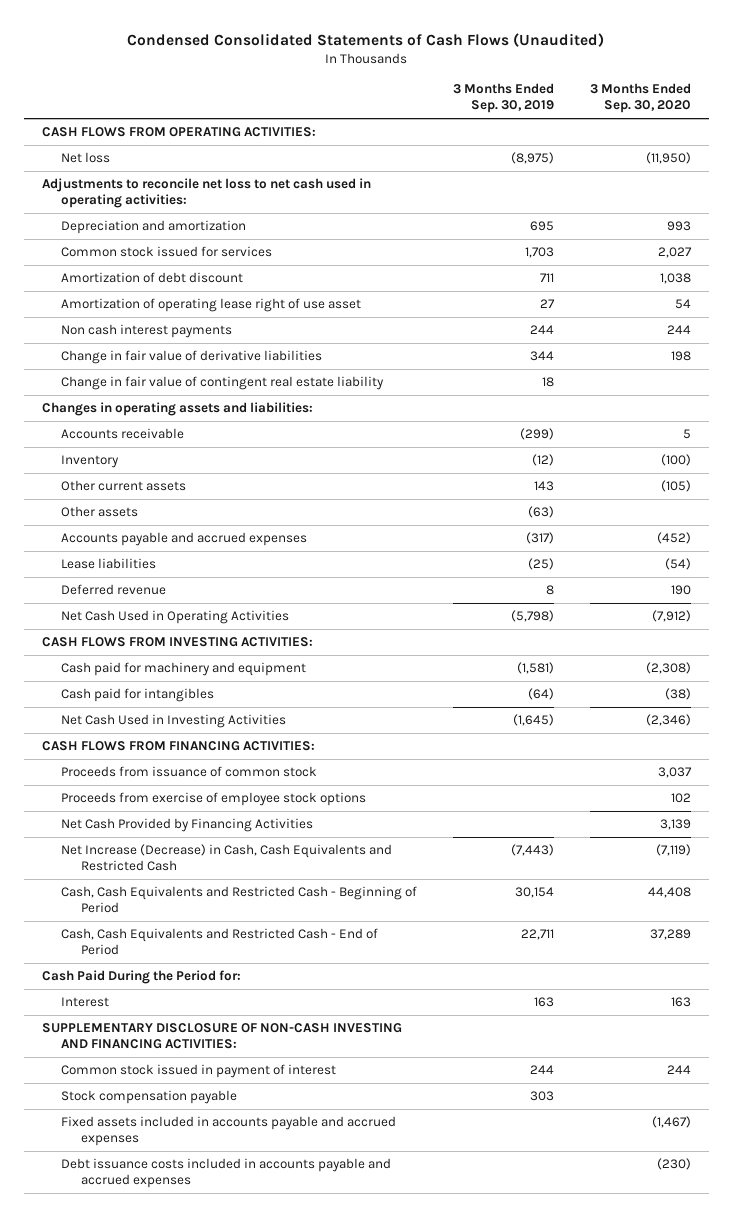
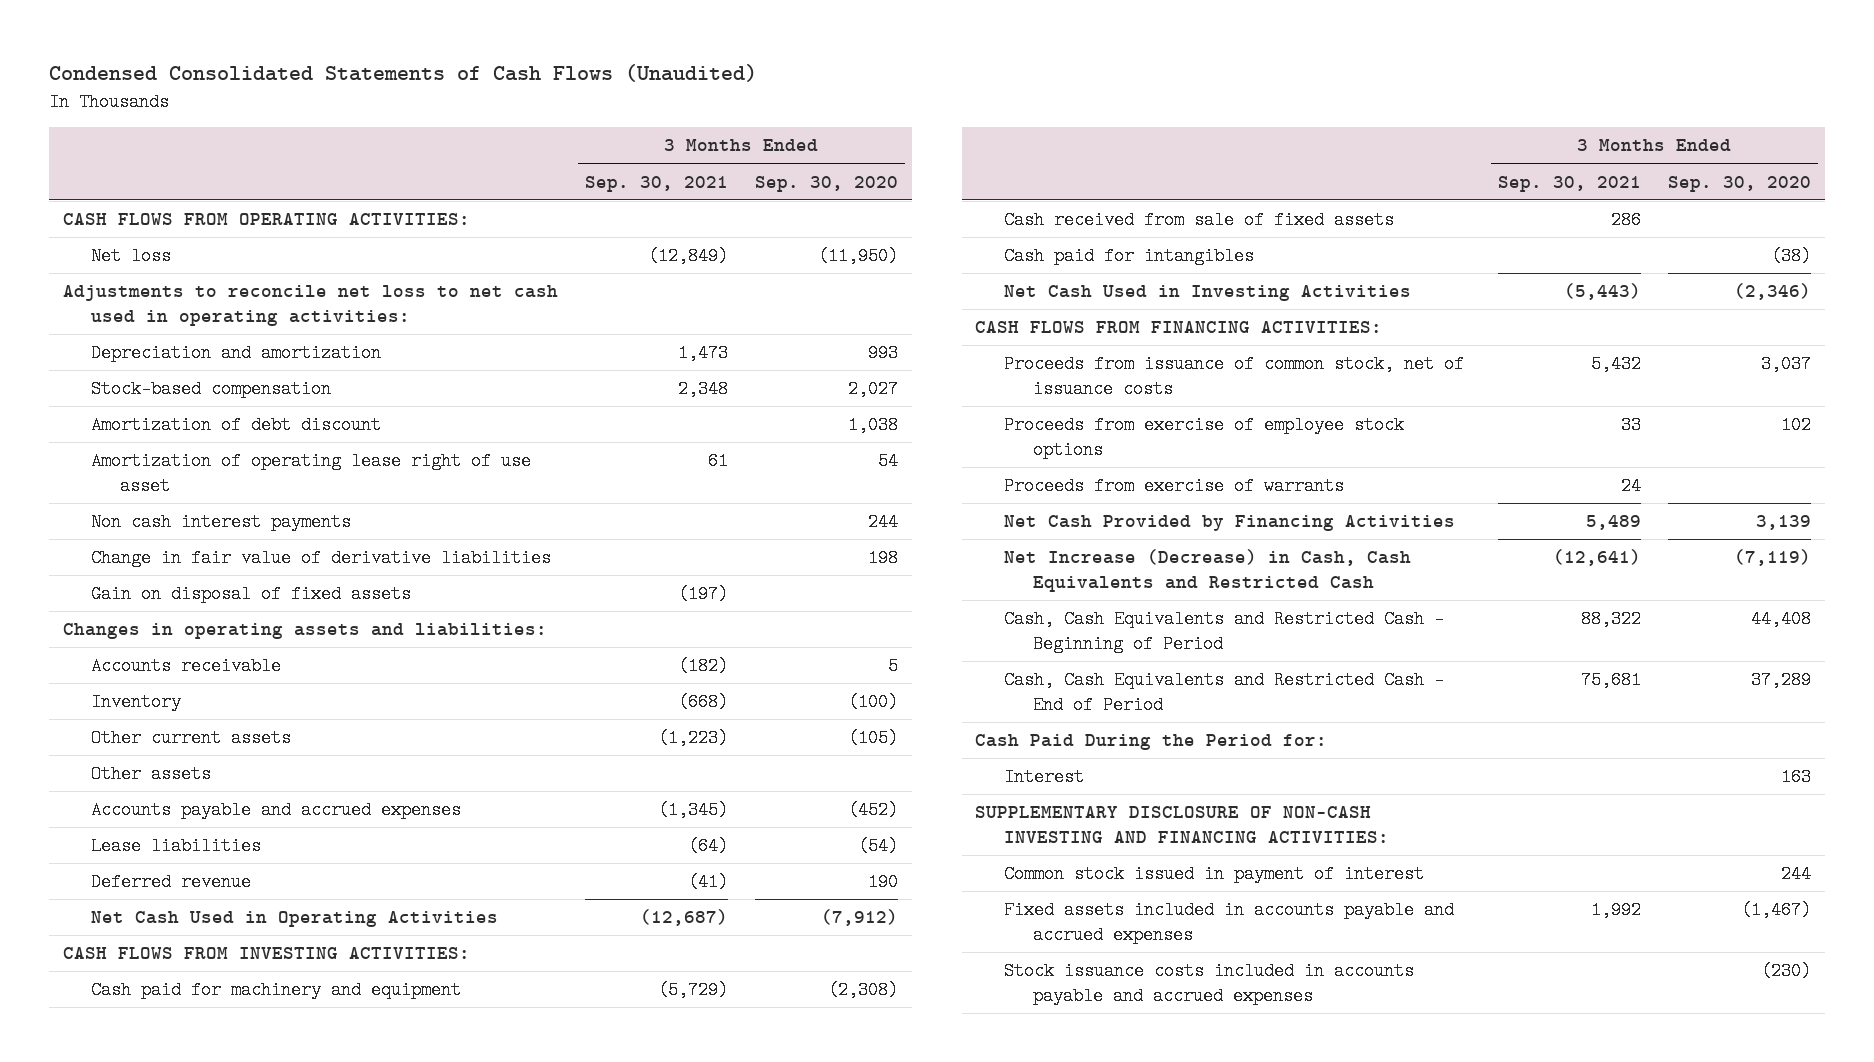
- | 3 Months Ended Sep. 30, 2019 | 3 Months Ended Sep. 30, 2020
+ | 3 Months Ended Sep. 30, 2021 | 3 Months Ended Sep. 30, 2020
- Common stock issued for services | 1,703 | 2,027
+ Stock-based compensation | 2,348 | 2,027
- Change in fair value of contingent real estate liability | 18 |
+ Gain on disposal of fixed assets | (197) |
+ Cash received from sale of fixed assets | 286 |
- Proceeds from issuance of common stock | | 3,037
+ Proceeds from issuance of common stock, net of issuance costs | 5,432 | 3,037
+ Proceeds from exercise of warrants | 24 |
- Stock compensation payable | 303 |
- Debt issuance costs included in accounts payable and accrued expenses | | (230)
+ Stock issuance costs included in accounts payable and accrued expenses | | (230)

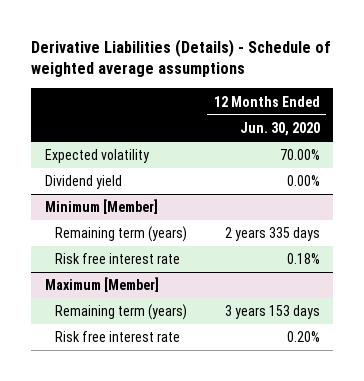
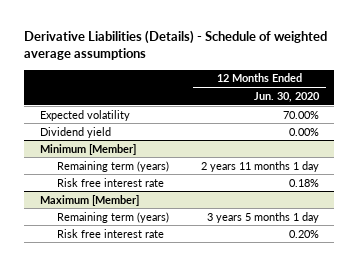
@ Minimum [Member]
- Remaining term (years) | 2 years 335 days
+ Remaining term (years) | 2 years 11 months 1 day
@ Maximum [Member]
- Remaining term (years) | 3 years 153 days
+ Remaining term (years) | 3 years 5 months 1 day

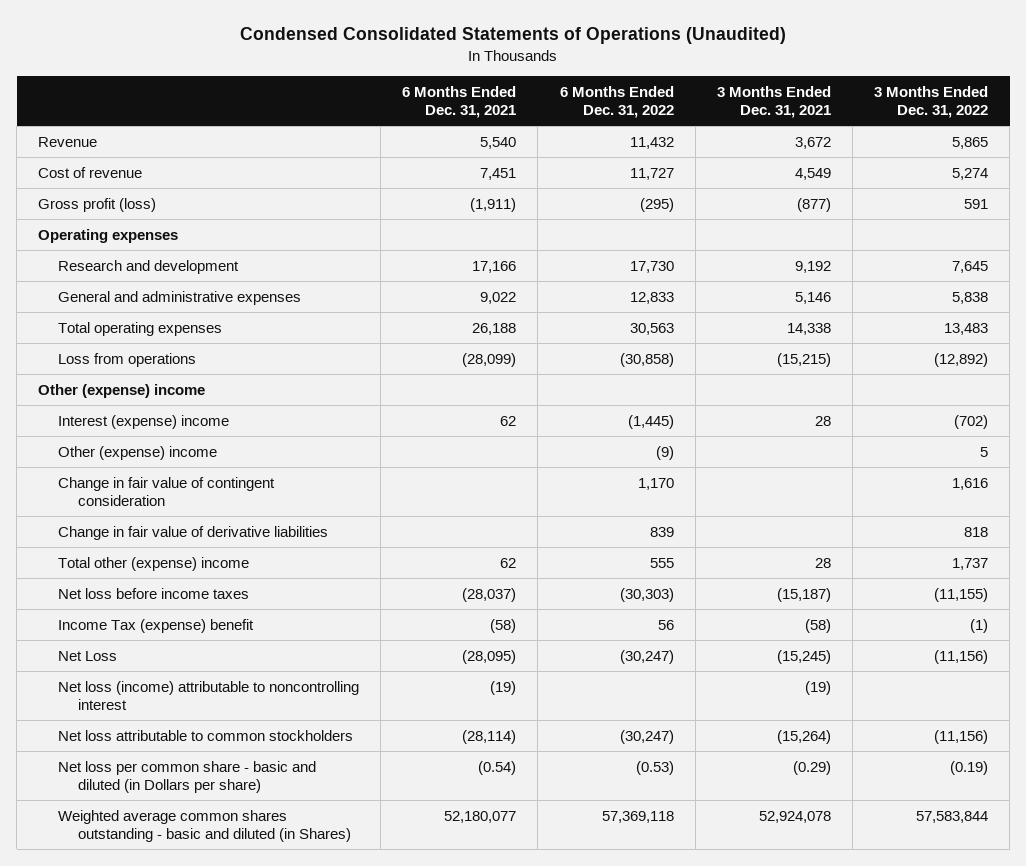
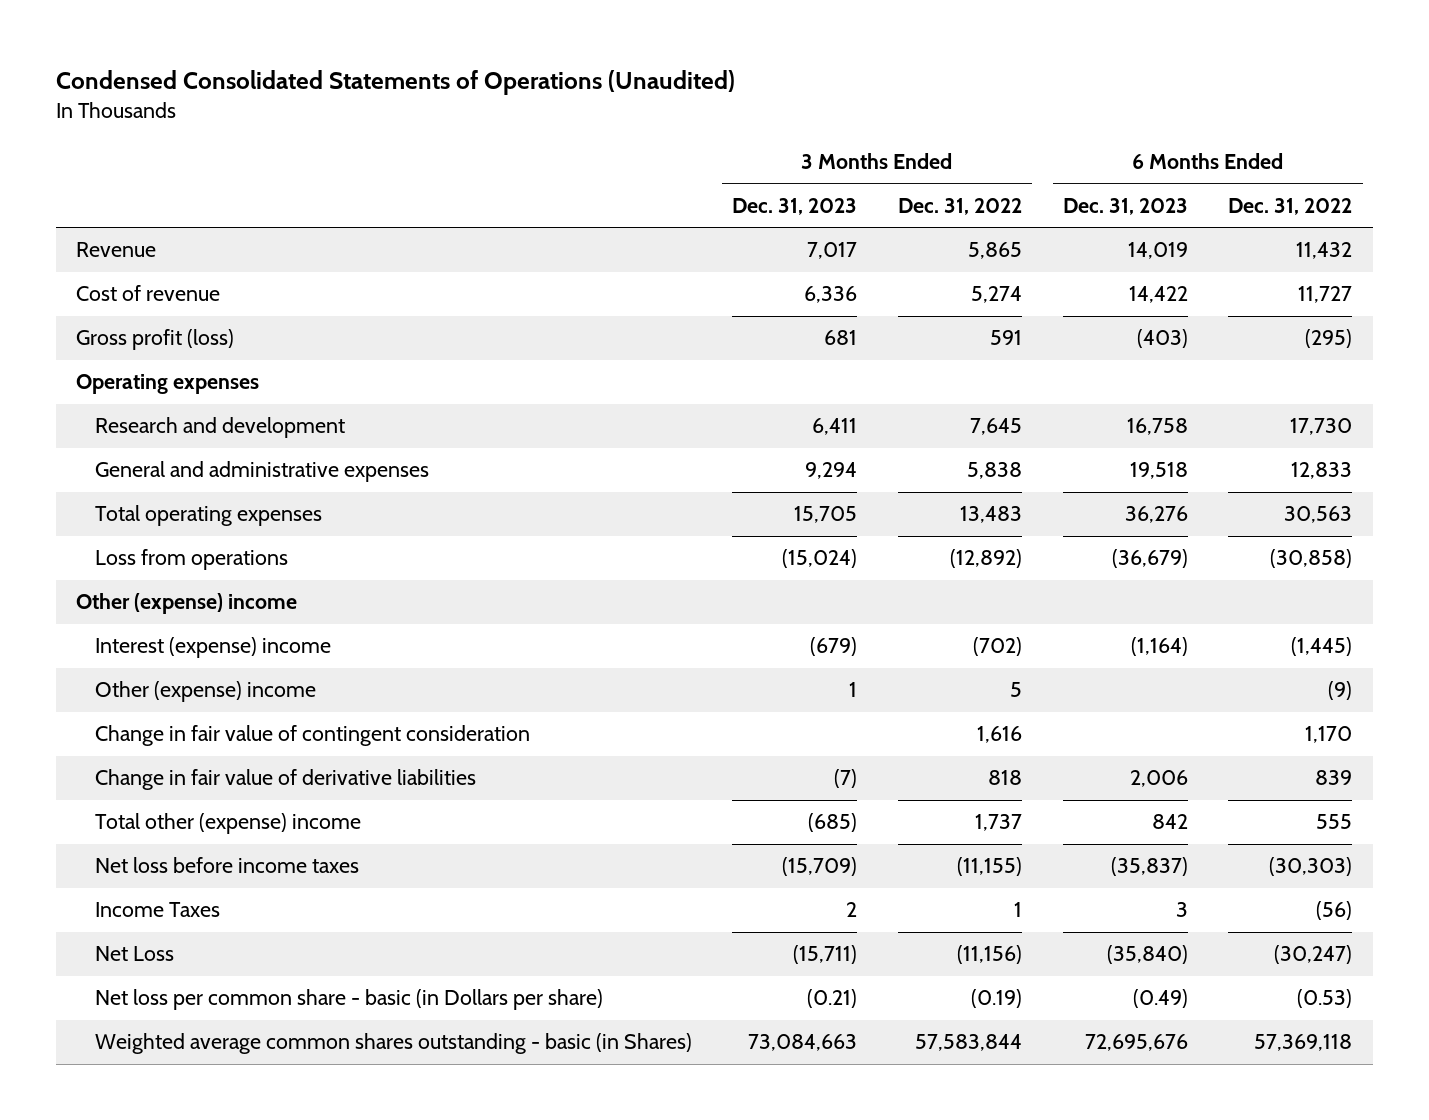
- | 6 Months Ended Dec. 31, 2021 | 6 Months Ended Dec. 31, 2022 | 3 Months Ended Dec. 31, 2021 | 3 Months Ended Dec. 31, 2022
+ | 3 Months Ended Dec. 31, 2023 | 3 Months Ended Dec. 31, 2022 | 6 Months Ended Dec. 31, 2023 | 6 Months Ended Dec. 31, 2022
- Income Tax (expense) benefit | (58) | 56 | (58) | (1)
+ Income Taxes | 2 | 1 | 3 | (56)
- Net loss (income) attributable to noncontrolling interest | (19) | | (19) |
- Net loss attributable to common stockholders | (28,114) | (30,247) | (15,264) | (11,156)
- Net loss per common share - basic and diluted (in Dollars per share) | (0.54) | (0.53) | (0.29) | (0.19)
- Weighted average common shares outstanding - basic and diluted (in Shares) | 52,180,077 | 57,369,118 | 52,924,078 | 57,583,844
+ Net loss per common share - basic (in Dollars per share) | (0.21) | (0.19) | (0.49) | (0.53)
+ Weighted average common shares outstanding - basic (in Shares) | 73,084,663 | 57,583,844 | 72,695,676 | 57,369,118

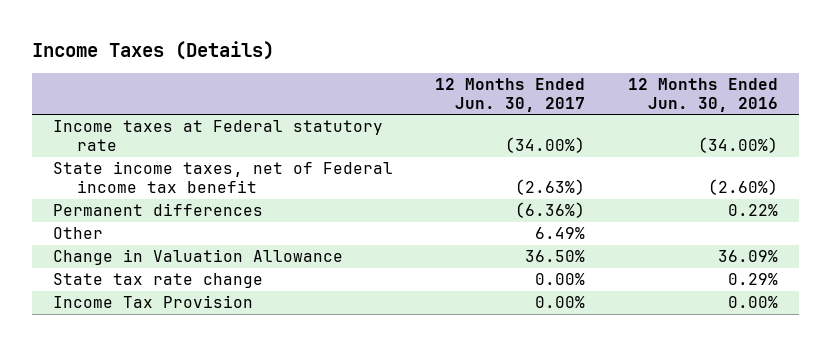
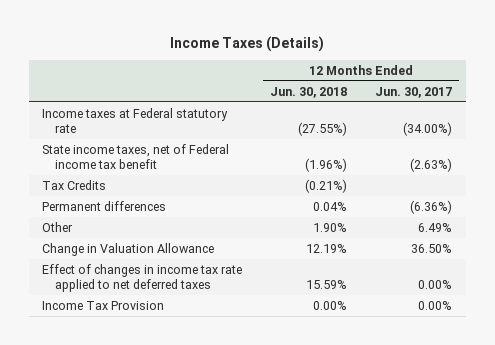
- | 12 Months Ended Jun. 30, 2017 | 12 Months Ended Jun. 30, 2016
+ | 12 Months Ended Jun. 30, 2018 | 12 Months Ended Jun. 30, 2017
+ Tax Credits | (0.21%) |
- State tax rate change | 0.00% | 0.29%
+ Effect of changes in income tax rate applied to net deferred taxes | 15.59% | 0.00%

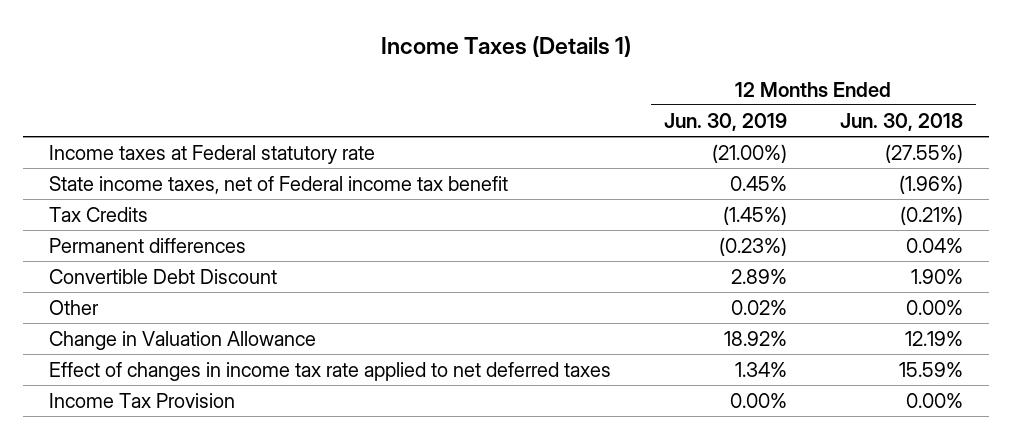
- Income Taxes (Details)
+ Income Taxes (Details 1)
- | 12 Months Ended Jun. 30, 2018 | 12 Months Ended Jun. 30, 2017
+ | 12 Months Ended Jun. 30, 2019 | 12 Months Ended Jun. 30, 2018
- Other | 1.90% | 6.49%
+ Convertible Debt Discount | 2.89% | 1.90%
+ Other | 0.02% | 0.00%

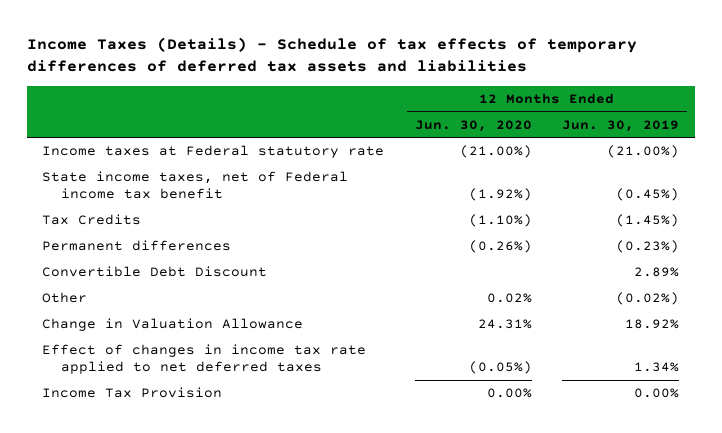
- Income Taxes (Details 1)
+ Income Taxes (Details) - Schedule of tax effects of temporary differences of deferred tax assets and liabilities
- | 12 Months Ended Jun. 30, 2019 | 12 Months Ended Jun. 30, 2018
+ | 12 Months Ended Jun. 30, 2020 | 12 Months Ended Jun. 30, 2019
- State income taxes, net of Federal income tax benefit | 0.45% | (1.96%)
+ State income taxes, net of Federal income tax benefit | (1.92%) | (0.45%)
- Other | 0.02% | 0.00%
+ Other | 0.02% | (0.02%)

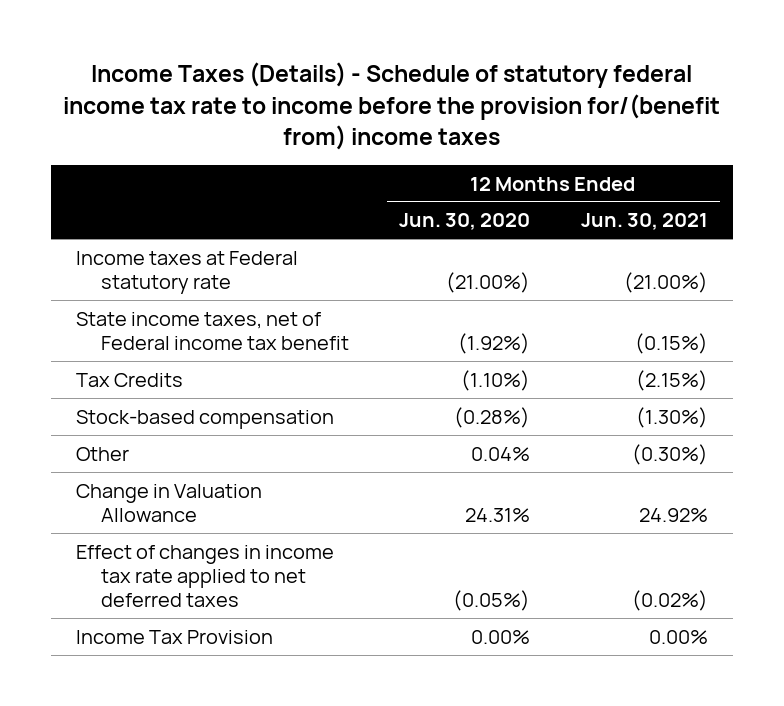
- Income Taxes (Details) - Schedule of tax effects of temporary differences of deferred tax assets and liabilities
+ Income Taxes (Details) - Schedule of statutory federal income tax rate to income before the provision for/(benefit from) income taxes
- | 12 Months Ended Jun. 30, 2020 | 12 Months Ended Jun. 30, 2019
+ | 12 Months Ended Jun. 30, 2020 | 12 Months Ended Jun. 30, 2021
- Permanent differences | (0.26%) | (0.23%)
- Convertible Debt Discount | | 2.89%
- Other | 0.02% | (0.02%)
+ Stock-based compensation | (0.28%) | (1.30%)
+ Other | 0.04% | (0.30%)

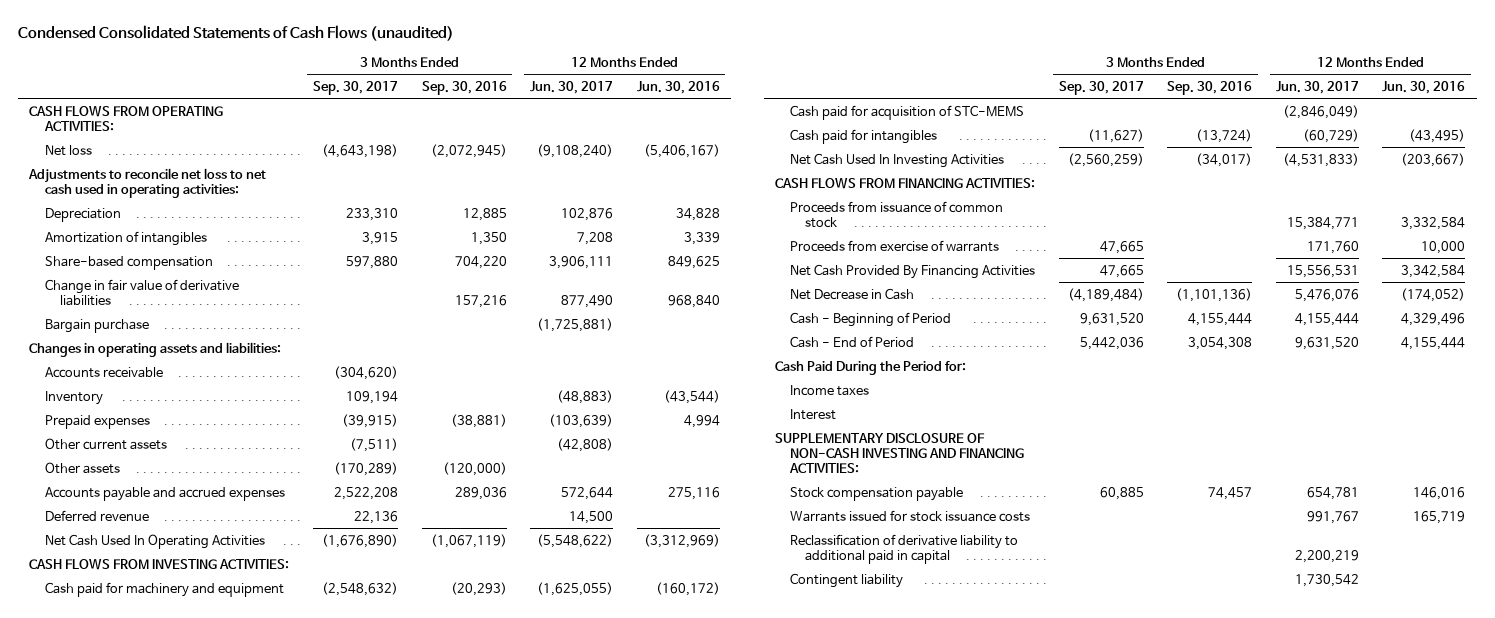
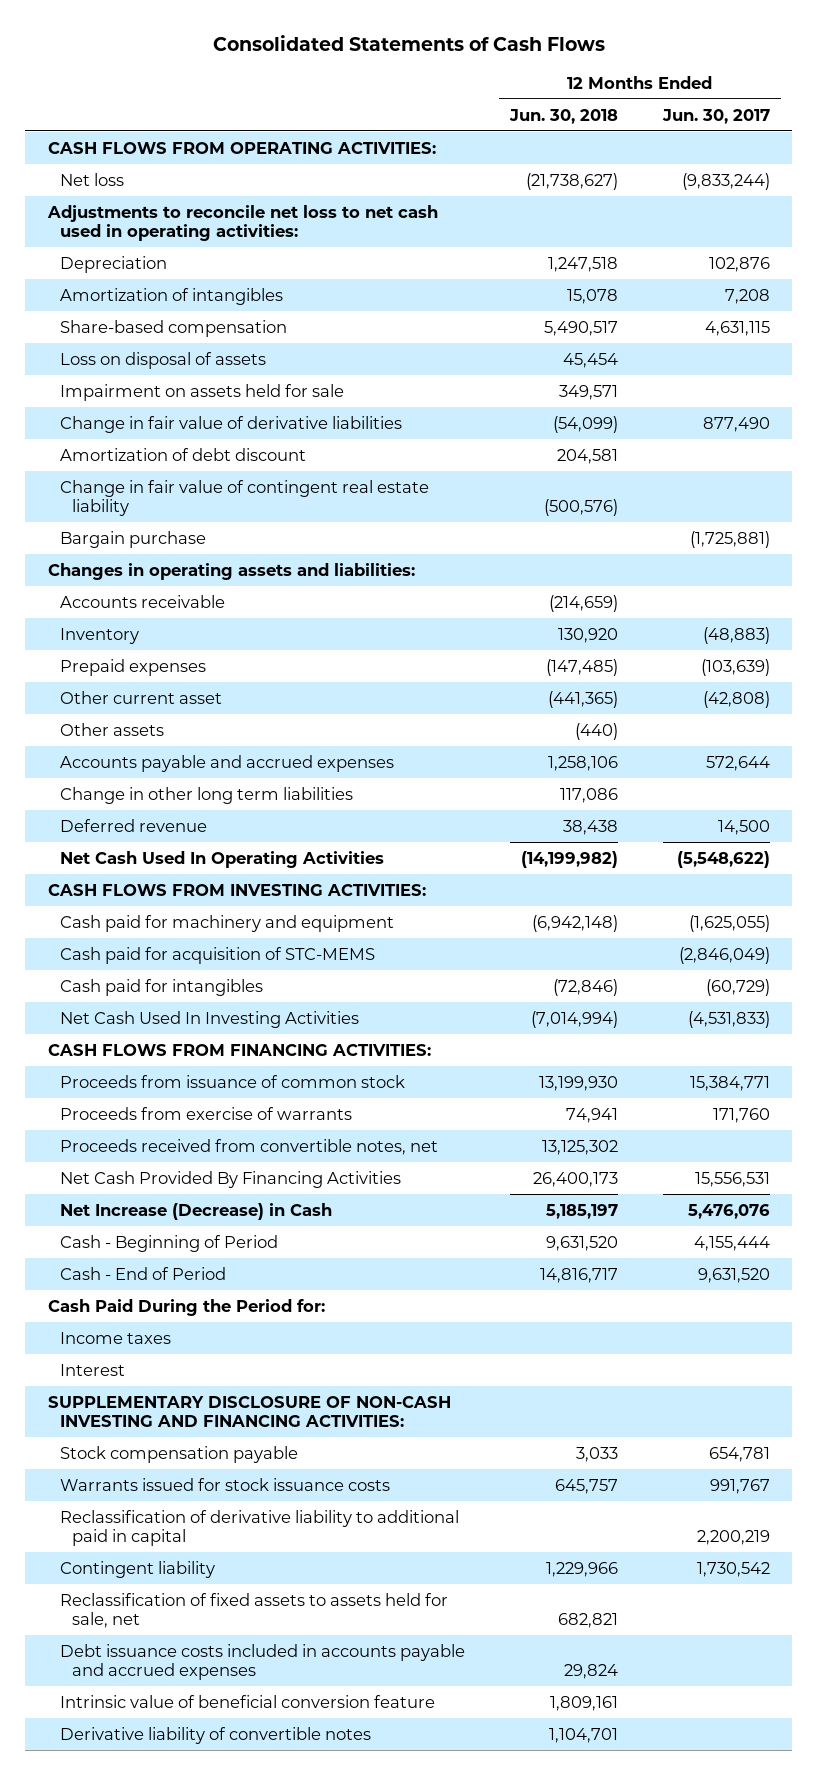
- Condensed Consolidated Statements of Cash Flows (unaudited)
+ Consolidated Statements of Cash Flows
- | 3 Months Ended Sep. 30, 2017 | 3 Months Ended Sep. 30, 2016 | 12 Months Ended Jun. 30, 2017 | 12 Months Ended Jun. 30, 2016
+ | 12 Months Ended Jun. 30, 2018 | 12 Months Ended Jun. 30, 2017
- Net loss | (4,643,198) | (2,072,945) | (9,108,240) | (5,406,167)
+ Net loss | (21,738,627) | (9,833,244)
- Share-based compensation | 597,880 | 704,220 | 3,906,111 | 849,625
+ Share-based compensation | 5,490,517 | 4,631,115
+ Loss on disposal of assets | 45,454 |
+ Impairment on assets held for sale | 349,571 |
+ Amortization of debt discount | 204,581 |
+ Change in fair value of contingent real estate liability | (500,576) |
- Other current assets | (7,511) | | (42,808) |
+ Other current asset | (441,365) | (42,808)
+ Change in other long term liabilities | 117,086 |
+ Proceeds received from convertible notes, net | 13,125,302 |
- Net Decrease in Cash | (4,189,484) | (1,101,136) | 5,476,076 | (174,052)
+ Net Increase (Decrease) in Cash | 5,185,197 | 5,476,076
+ Reclassification of fixed assets to assets held for sale, net | 682,821 |
+ Debt issuance costs included in accounts payable and accrued expenses | 29,824 |
+ Intrinsic value of beneficial conversion feature | 1,809,161 |
+ Derivative liability of convertible notes | 1,104,701 |

